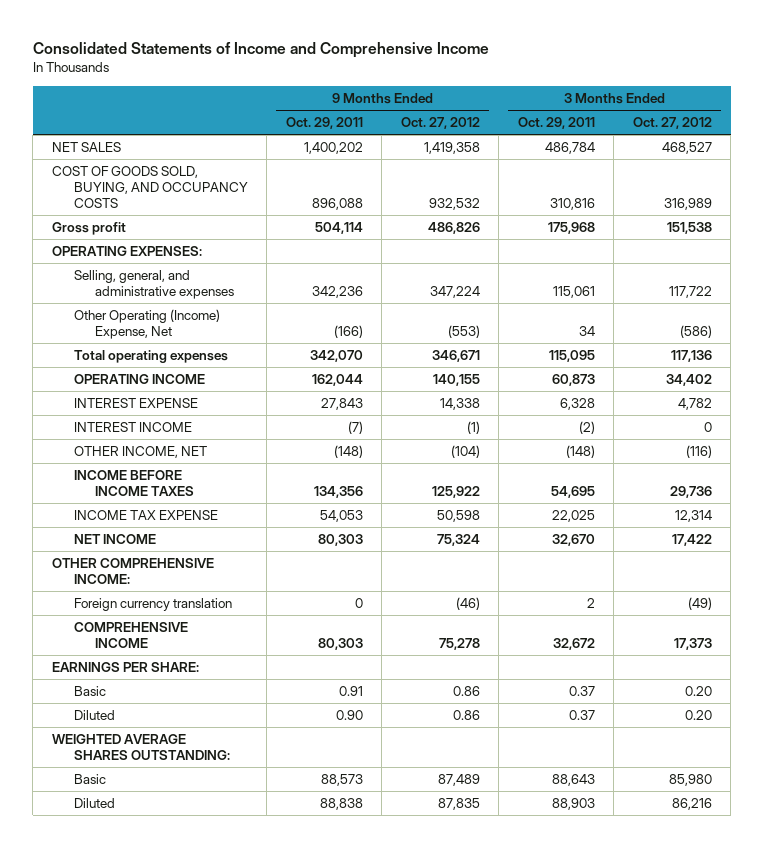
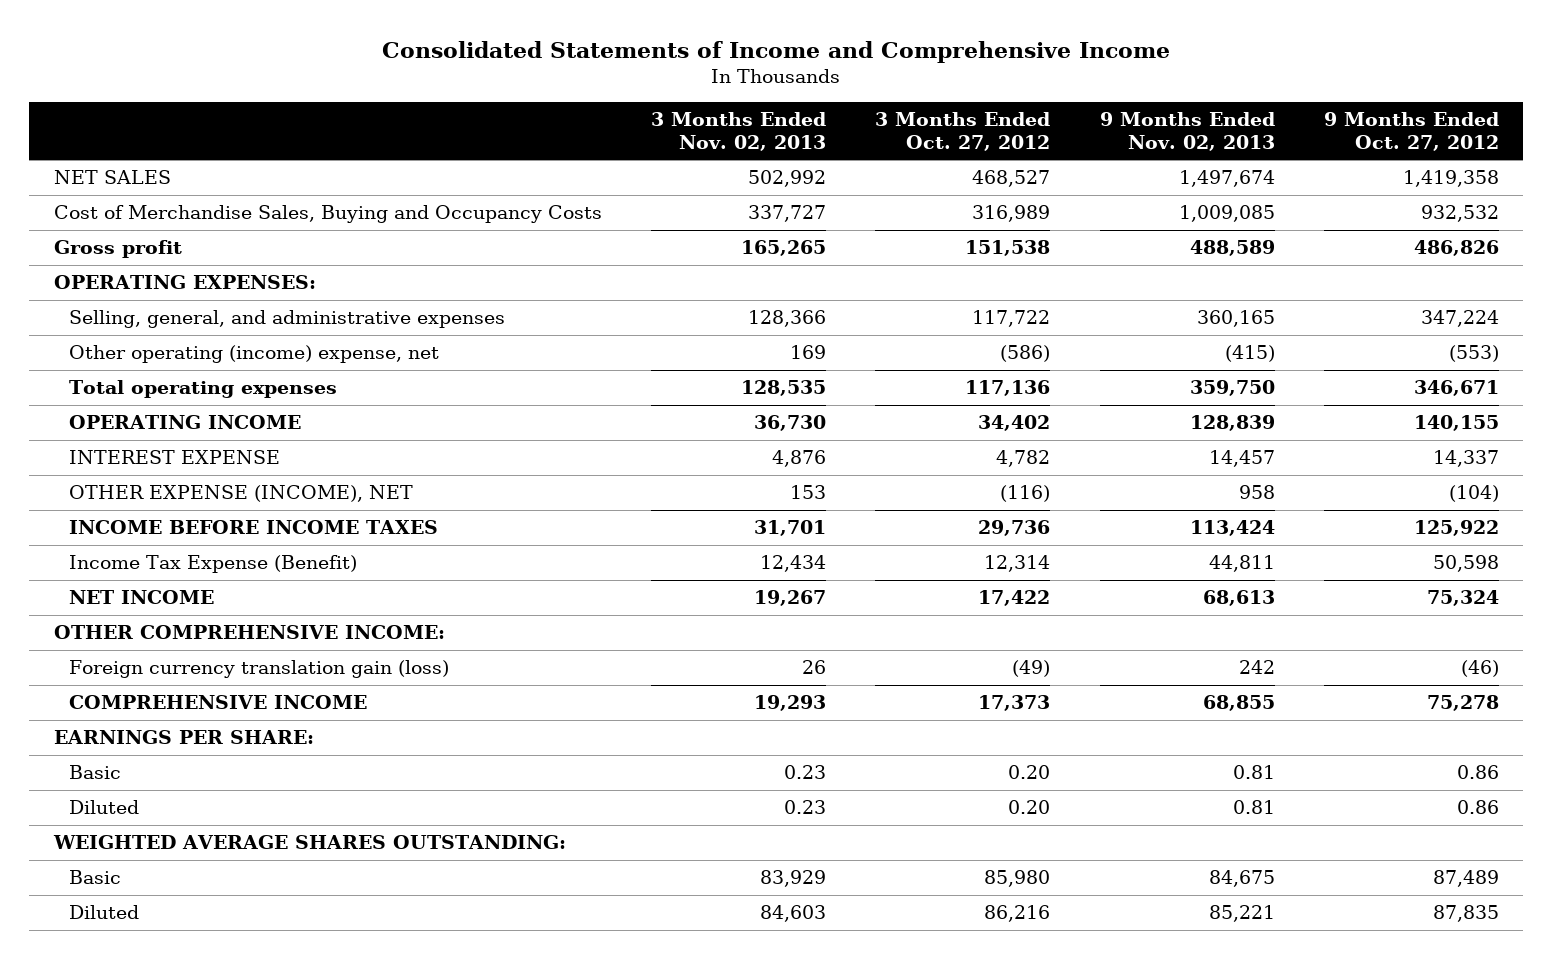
- | 9 Months Ended Oct. 29, 2011 | 9 Months Ended Oct. 27, 2012 | 3 Months Ended Oct. 29, 2011 | 3 Months Ended Oct. 27, 2012
+ | 3 Months Ended Nov. 02, 2013 | 3 Months Ended Oct. 27, 2012 | 9 Months Ended Nov. 02, 2013 | 9 Months Ended Oct. 27, 2012
- COST OF GOODS SOLD, BUYING, AND OCCUPANCY COSTS | 896,088 | 932,532 | 310,816 | 316,989
+ Cost of Merchandise Sales, Buying and Occupancy Costs | 337,727 | 316,989 | 1,009,085 | 932,532
- Other Operating (Income) Expense, Net | (166) | (553) | 34 | (586)
+ Other operating (income) expense, net | 169 | (586) | (415) | (553)
- INTEREST EXPENSE | 27,843 | 14,338 | 6,328 | 4,782
- INTEREST INCOME | (7) | (1) | (2) | 0
- OTHER INCOME, NET | (148) | (104) | (148) | (116)
+ INTEREST EXPENSE | 4,876 | 4,782 | 14,457 | 14,337
+ OTHER EXPENSE (INCOME), NET | 153 | (116) | 958 | (104)
- INCOME TAX EXPENSE | 54,053 | 50,598 | 22,025 | 12,314
+ Income Tax Expense (Benefit) | 12,434 | 12,314 | 44,811 | 50,598
- Foreign currency translation | 0 | (46) | 2 | (49)
+ Foreign currency translation gain (loss) | 26 | (49) | 242 | (46)

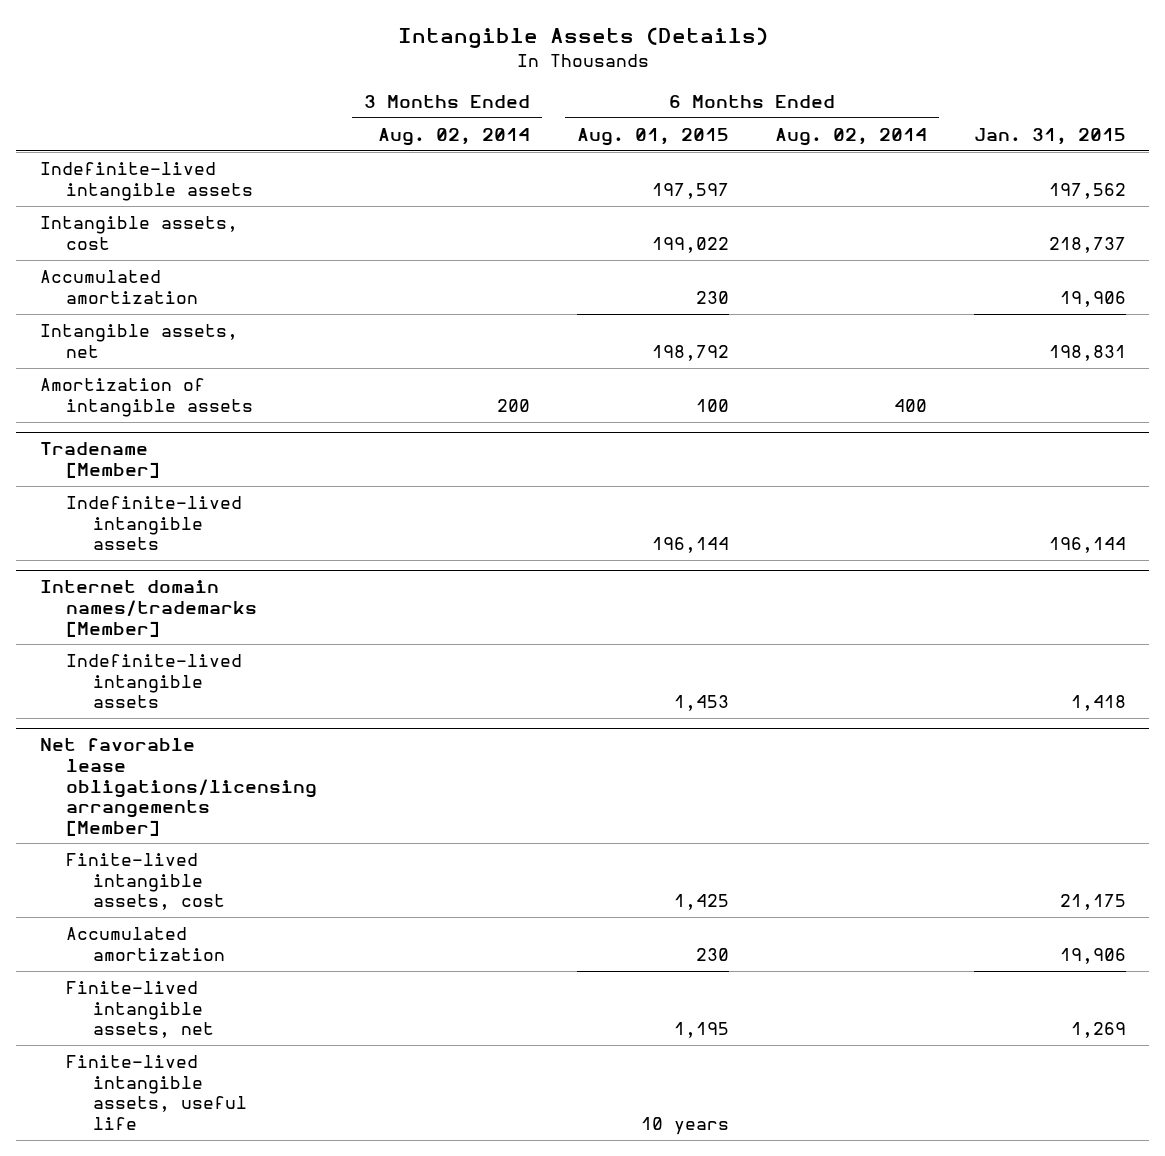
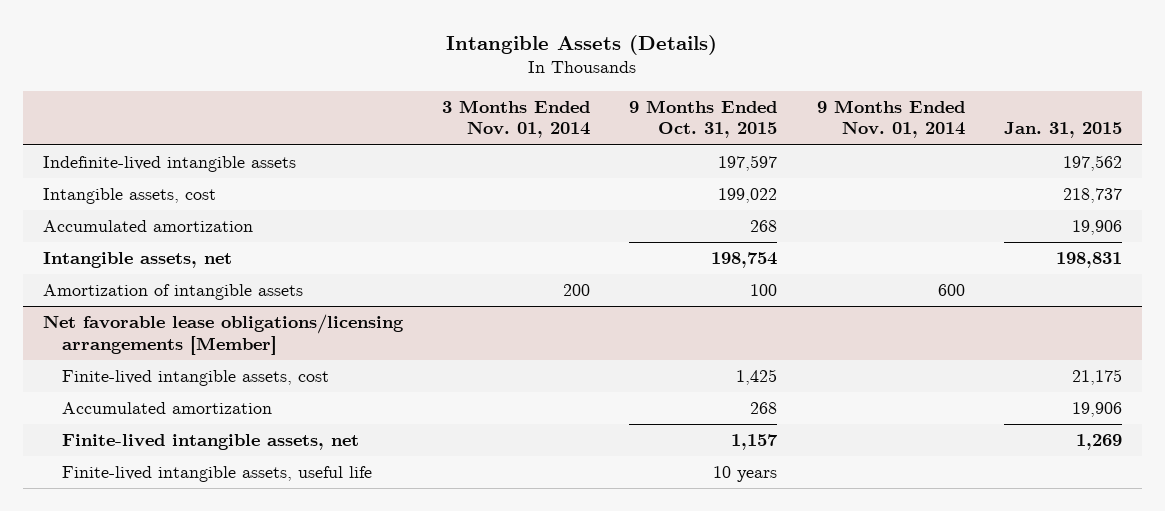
- | 3 Months Ended Aug. 02, 2014 | 6 Months Ended Aug. 01, 2015 | 6 Months Ended Aug. 02, 2014 | Jan. 31, 2015
+ | 3 Months Ended Nov. 01, 2014 | 9 Months Ended Oct. 31, 2015 | 9 Months Ended Nov. 01, 2014 | Jan. 31, 2015
- Tradename [Member]
- Indefinite-lived intangible assets | | 196,144 | | 196,144
- Internet domain names/trademarks [Member]
- Indefinite-lived intangible assets | | 1,453 | | 1,418

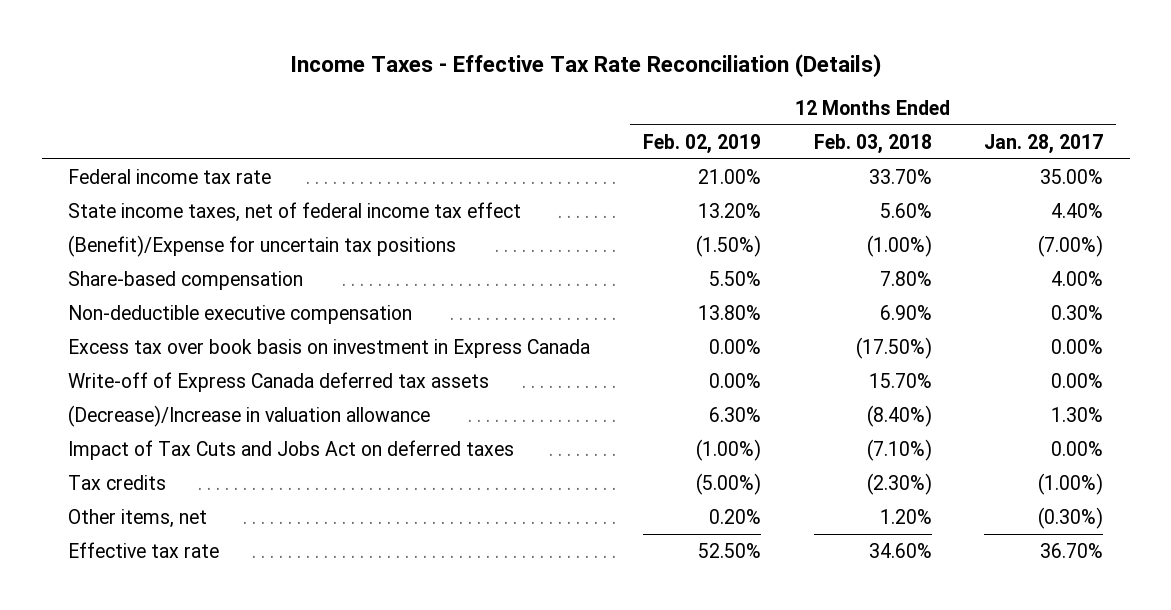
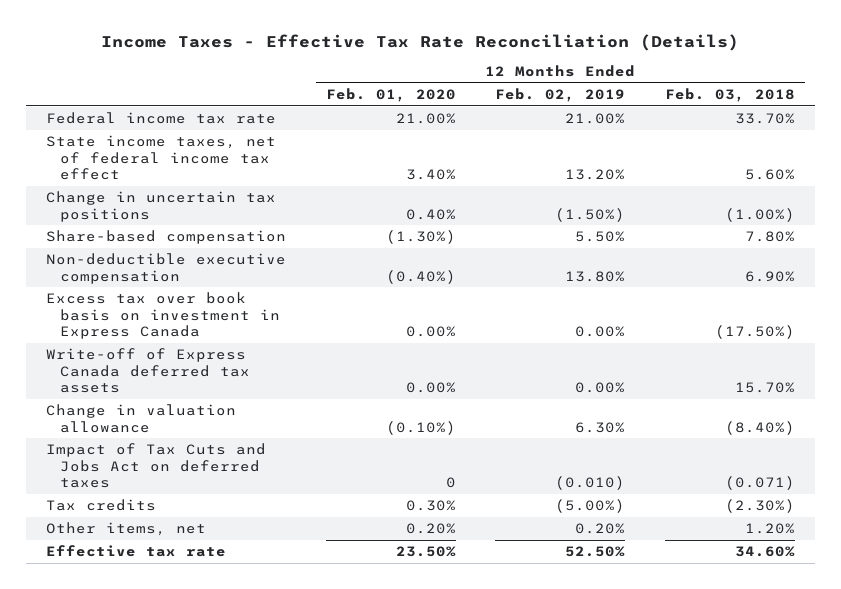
- | 12 Months Ended Feb. 02, 2019 | 12 Months Ended Feb. 03, 2018 | 12 Months Ended Jan. 28, 2017
+ | 12 Months Ended Feb. 01, 2020 | 12 Months Ended Feb. 02, 2019 | 12 Months Ended Feb. 03, 2018
- (Benefit)/Expense for uncertain tax positions | (1.50%) | (1.00%) | (7.00%)
+ Change in uncertain tax positions | 0.40% | (1.50%) | (1.00%)
- (Decrease)/Increase in valuation allowance | 6.30% | (8.40%) | 1.30%
- Impact of Tax Cuts and Jobs Act on deferred taxes | (1.00%) | (7.10%) | 0.00%
+ Change in valuation allowance | (0.10%) | 6.30% | (8.40%)
+ Impact of Tax Cuts and Jobs Act on deferred taxes | 0 | (0.010) | (0.071)

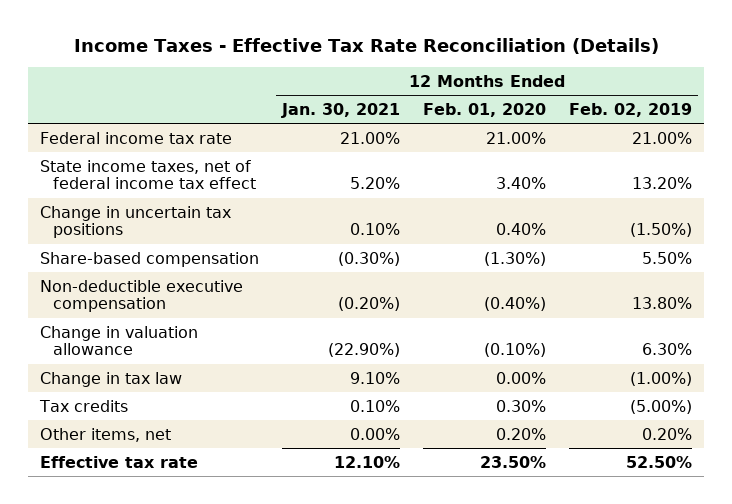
- | 12 Months Ended Feb. 01, 2020 | 12 Months Ended Feb. 02, 2019 | 12 Months Ended Feb. 03, 2018
+ | 12 Months Ended Jan. 30, 2021 | 12 Months Ended Feb. 01, 2020 | 12 Months Ended Feb. 02, 2019
- Excess tax over book basis on investment in Express Canada | 0.00% | 0.00% | (17.50%)
- Write-off of Express Canada deferred tax assets | 0.00% | 0.00% | 15.70%
- Impact of Tax Cuts and Jobs Act on deferred taxes | 0 | (0.010) | (0.071)
+ Change in tax law | 9.10% | 0.00% | (1.00%)

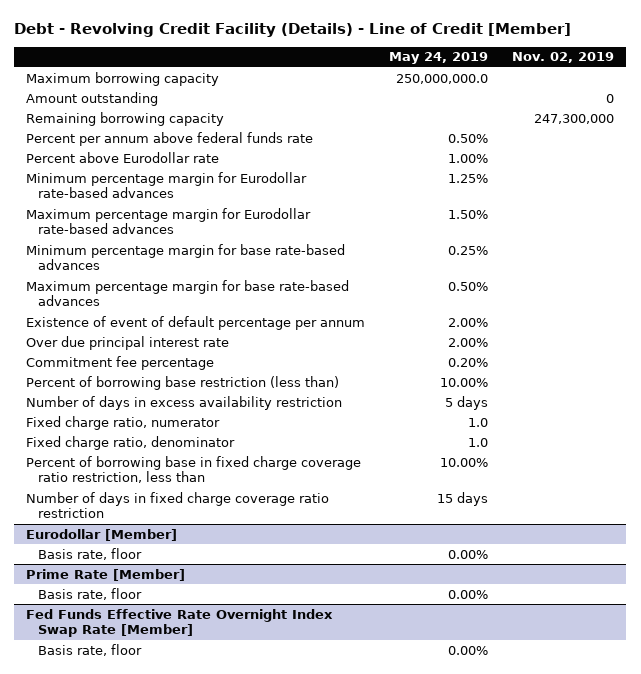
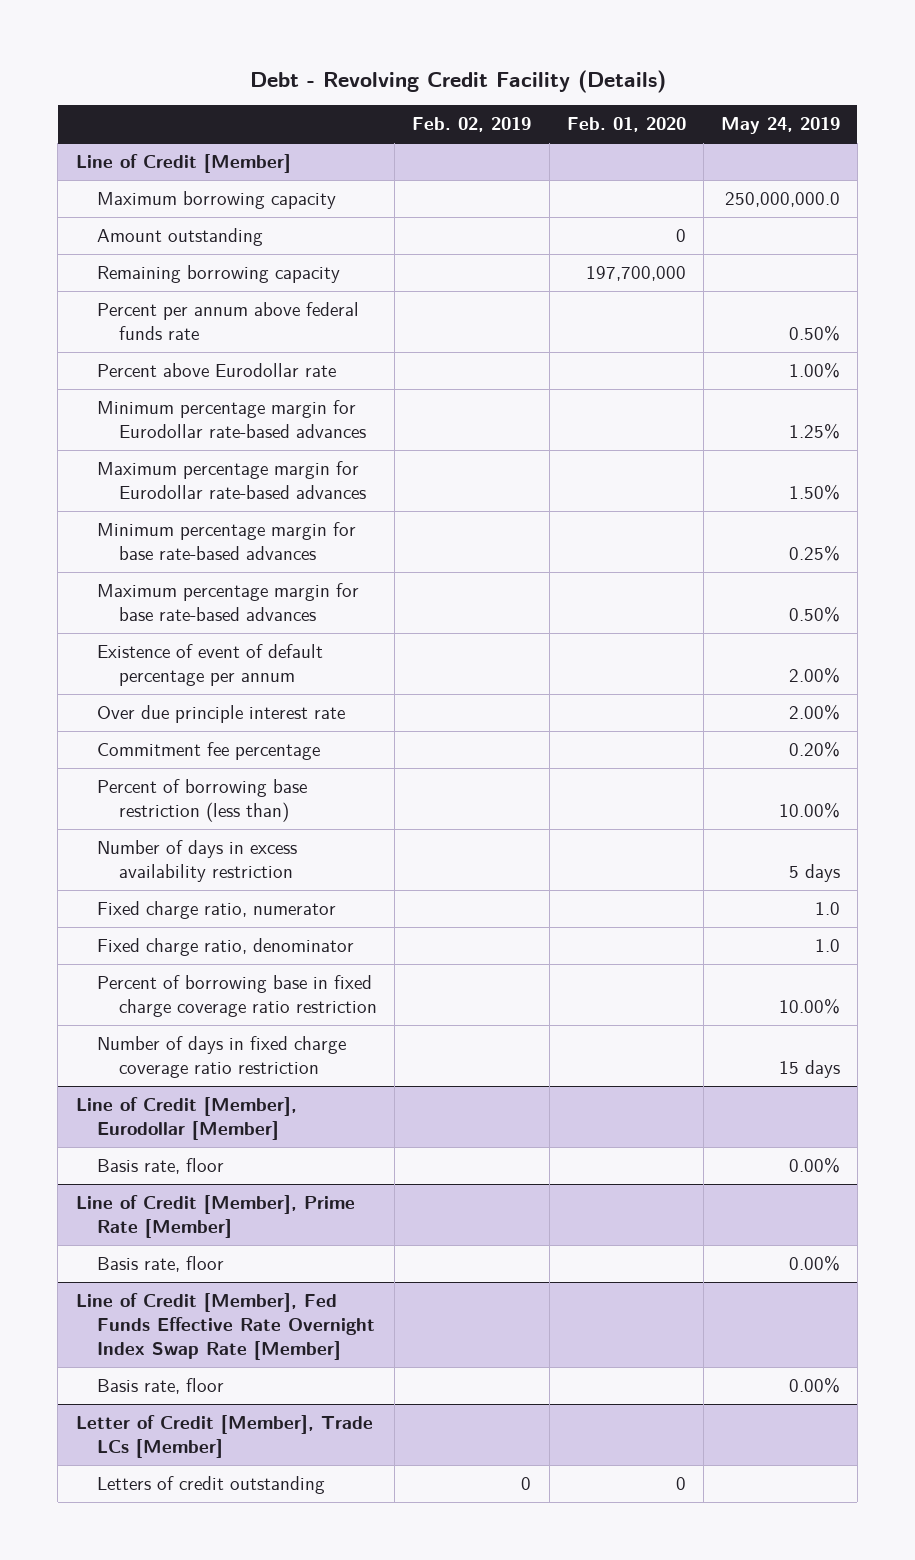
- Debt - Revolving Credit Facility (Details) - Line of Credit [Member]
+ Debt - Revolving Credit Facility (Details)
- | May 24, 2019 | Nov. 02, 2019
+ | Feb. 02, 2019 | Feb. 01, 2020 | May 24, 2019
+ Line of Credit [Member]
- Over due principal interest rate | 2.00% |
+ Over due principle interest rate | | | 2.00%
- Percent of borrowing base in fixed charge coverage ratio restriction, less than | 10.00% |
+ Percent of borrowing base in fixed charge coverage ratio restriction | | | 10.00%
- Eurodollar [Member]
+ Line of Credit [Member], Eurodollar [Member]
- Prime Rate [Member]
+ Line of Credit [Member], Prime Rate [Member]
- Fed Funds Effective Rate Overnight Index Swap Rate [Member]
+ Line of Credit [Member], Fed Funds Effective Rate Overnight Index Swap Rate [Member]
+ Letter of Credit [Member], Trade LCs [Member]
+ Letters of credit outstanding | 0 | 0 |

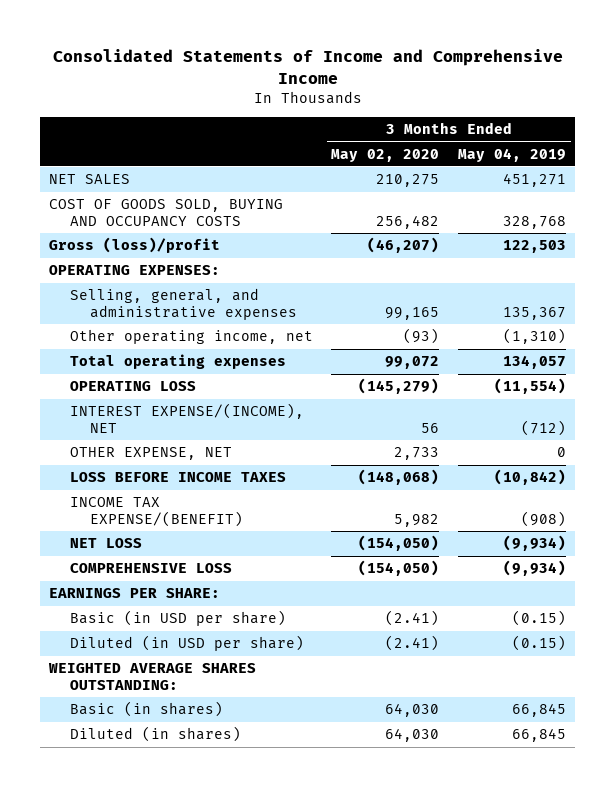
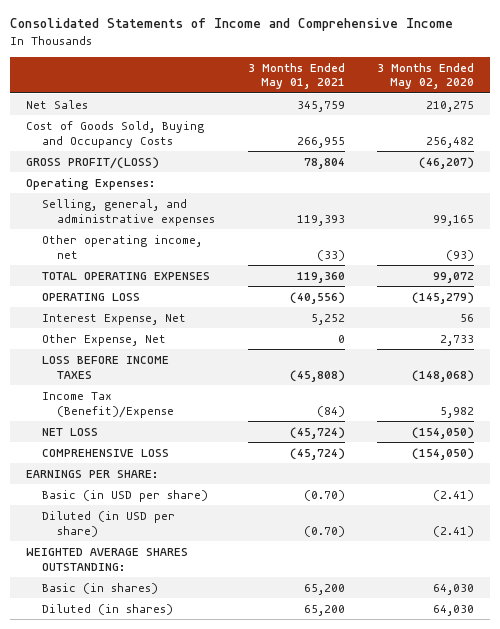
- | 3 Months Ended May 02, 2020 | 3 Months Ended May 04, 2019
+ | 3 Months Ended May 01, 2021 | 3 Months Ended May 02, 2020
- NET SALES | 210,275 | 451,271
- COST OF GOODS SOLD, BUYING AND OCCUPANCY COSTS | 256,482 | 328,768
- Gross (loss)/profit | (46,207) | 122,503
- OPERATING EXPENSES:
+ Net Sales | 345,759 | 210,275
+ Cost of Goods Sold, Buying and Occupancy Costs | 266,955 | 256,482
+ GROSS PROFIT/(LOSS) | 78,804 | (46,207)
+ Operating Expenses:
- Total operating expenses | 99,072 | 134,057
+ TOTAL OPERATING EXPENSES | 119,360 | 99,072
- INTEREST EXPENSE/(INCOME), NET | 56 | (712)
- OTHER EXPENSE, NET | 2,733 | 0
+ Interest Expense, Net | 5,252 | 56
+ Other Expense, Net | 0 | 2,733
- INCOME TAX EXPENSE/(BENEFIT) | 5,982 | (908)
+ Income Tax (Benefit)/Expense | (84) | 5,982

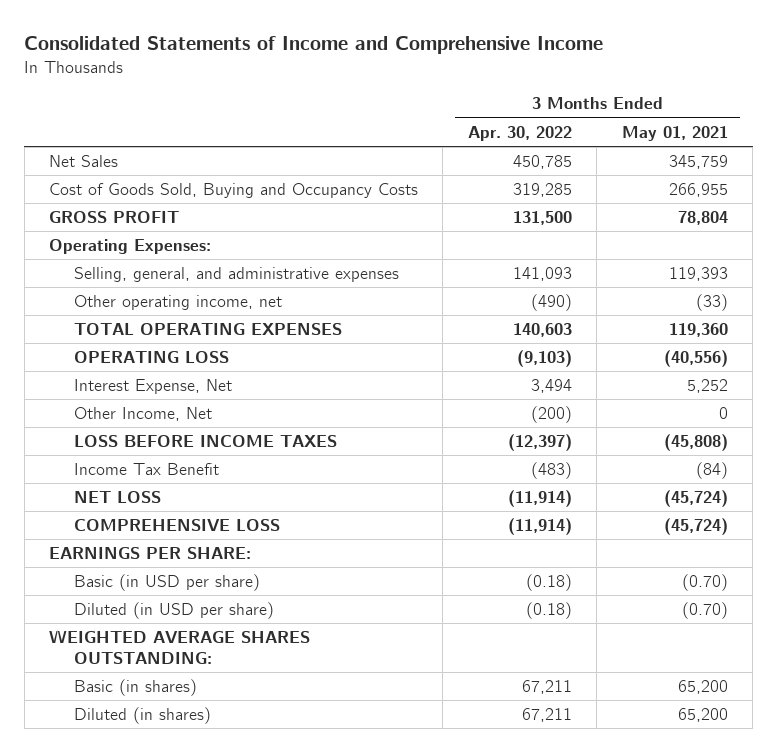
- | 3 Months Ended May 01, 2021 | 3 Months Ended May 02, 2020
+ | 3 Months Ended Apr. 30, 2022 | 3 Months Ended May 01, 2021
- GROSS PROFIT/(LOSS) | 78,804 | (46,207)
+ GROSS PROFIT | 131,500 | 78,804
- Other Expense, Net | 0 | 2,733
+ Other Income, Net | (200) | 0
- Income Tax (Benefit)/Expense | (84) | 5,982
+ Income Tax Benefit | (483) | (84)

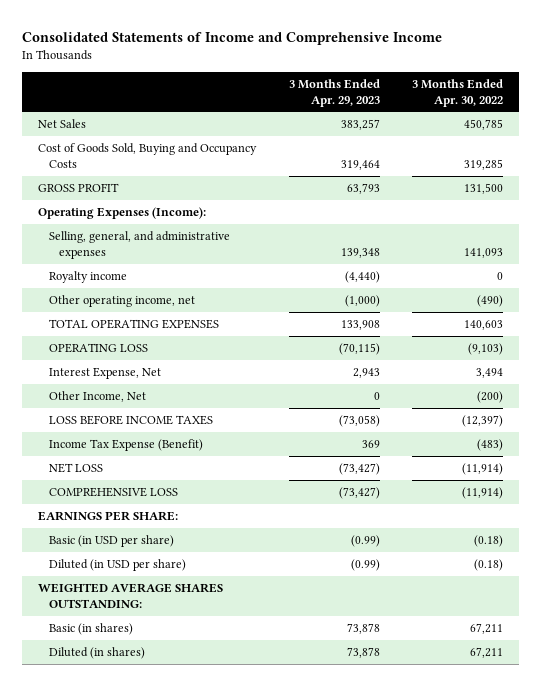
- | 3 Months Ended Apr. 30, 2022 | 3 Months Ended May 01, 2021
+ | 3 Months Ended Apr. 29, 2023 | 3 Months Ended Apr. 30, 2022
- Operating Expenses:
+ Operating Expenses (Income):
+ Royalty income | (4,440) | 0
- Income Tax Benefit | (483) | (84)
+ Income Tax Expense (Benefit) | 369 | (483)

